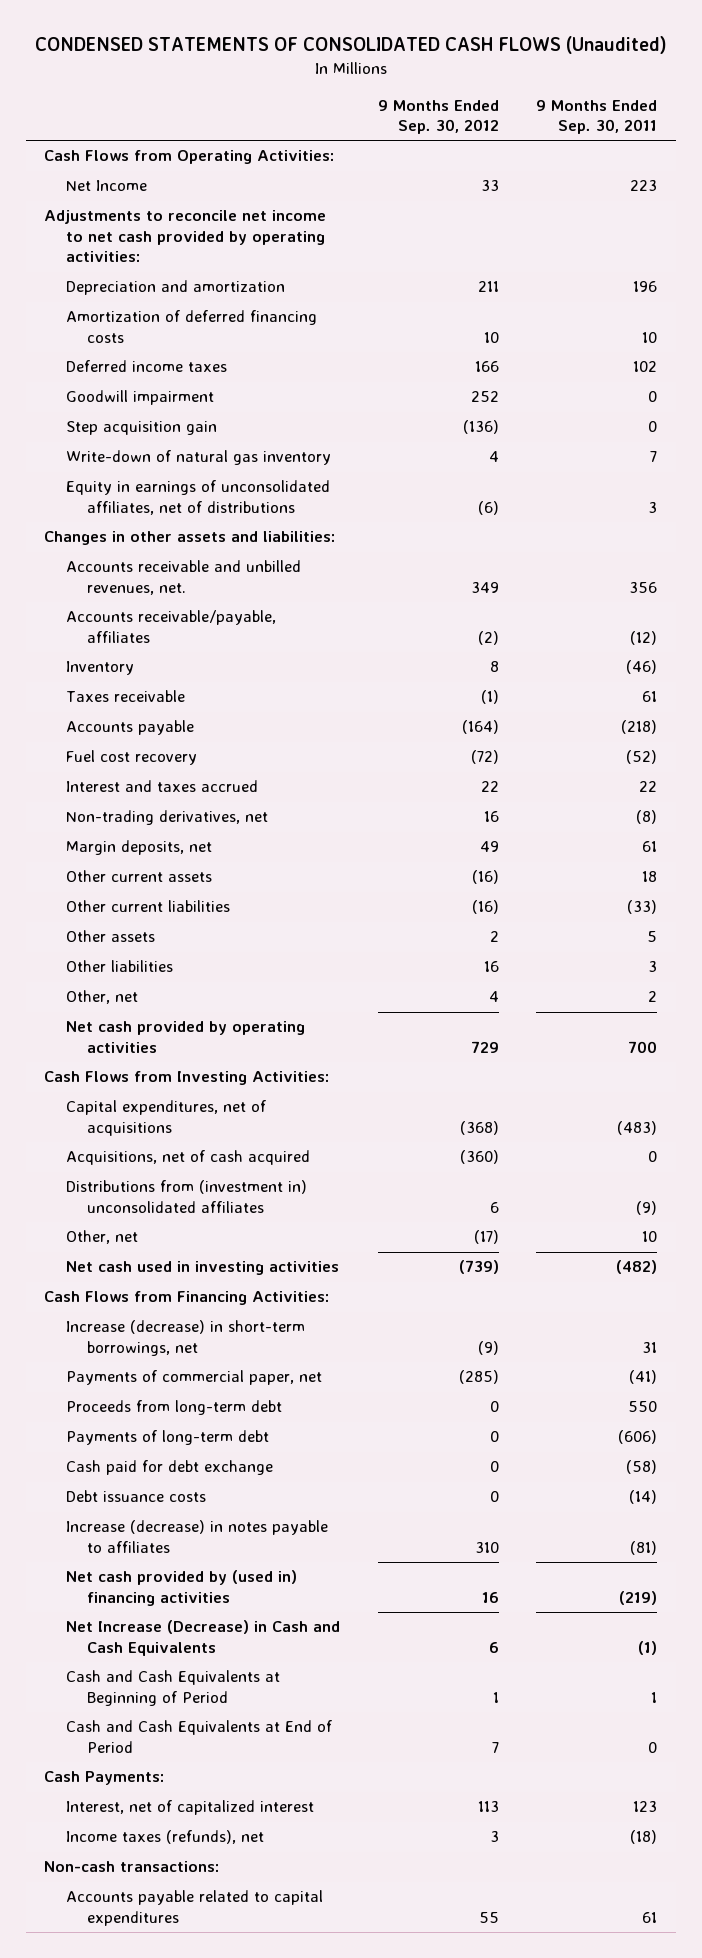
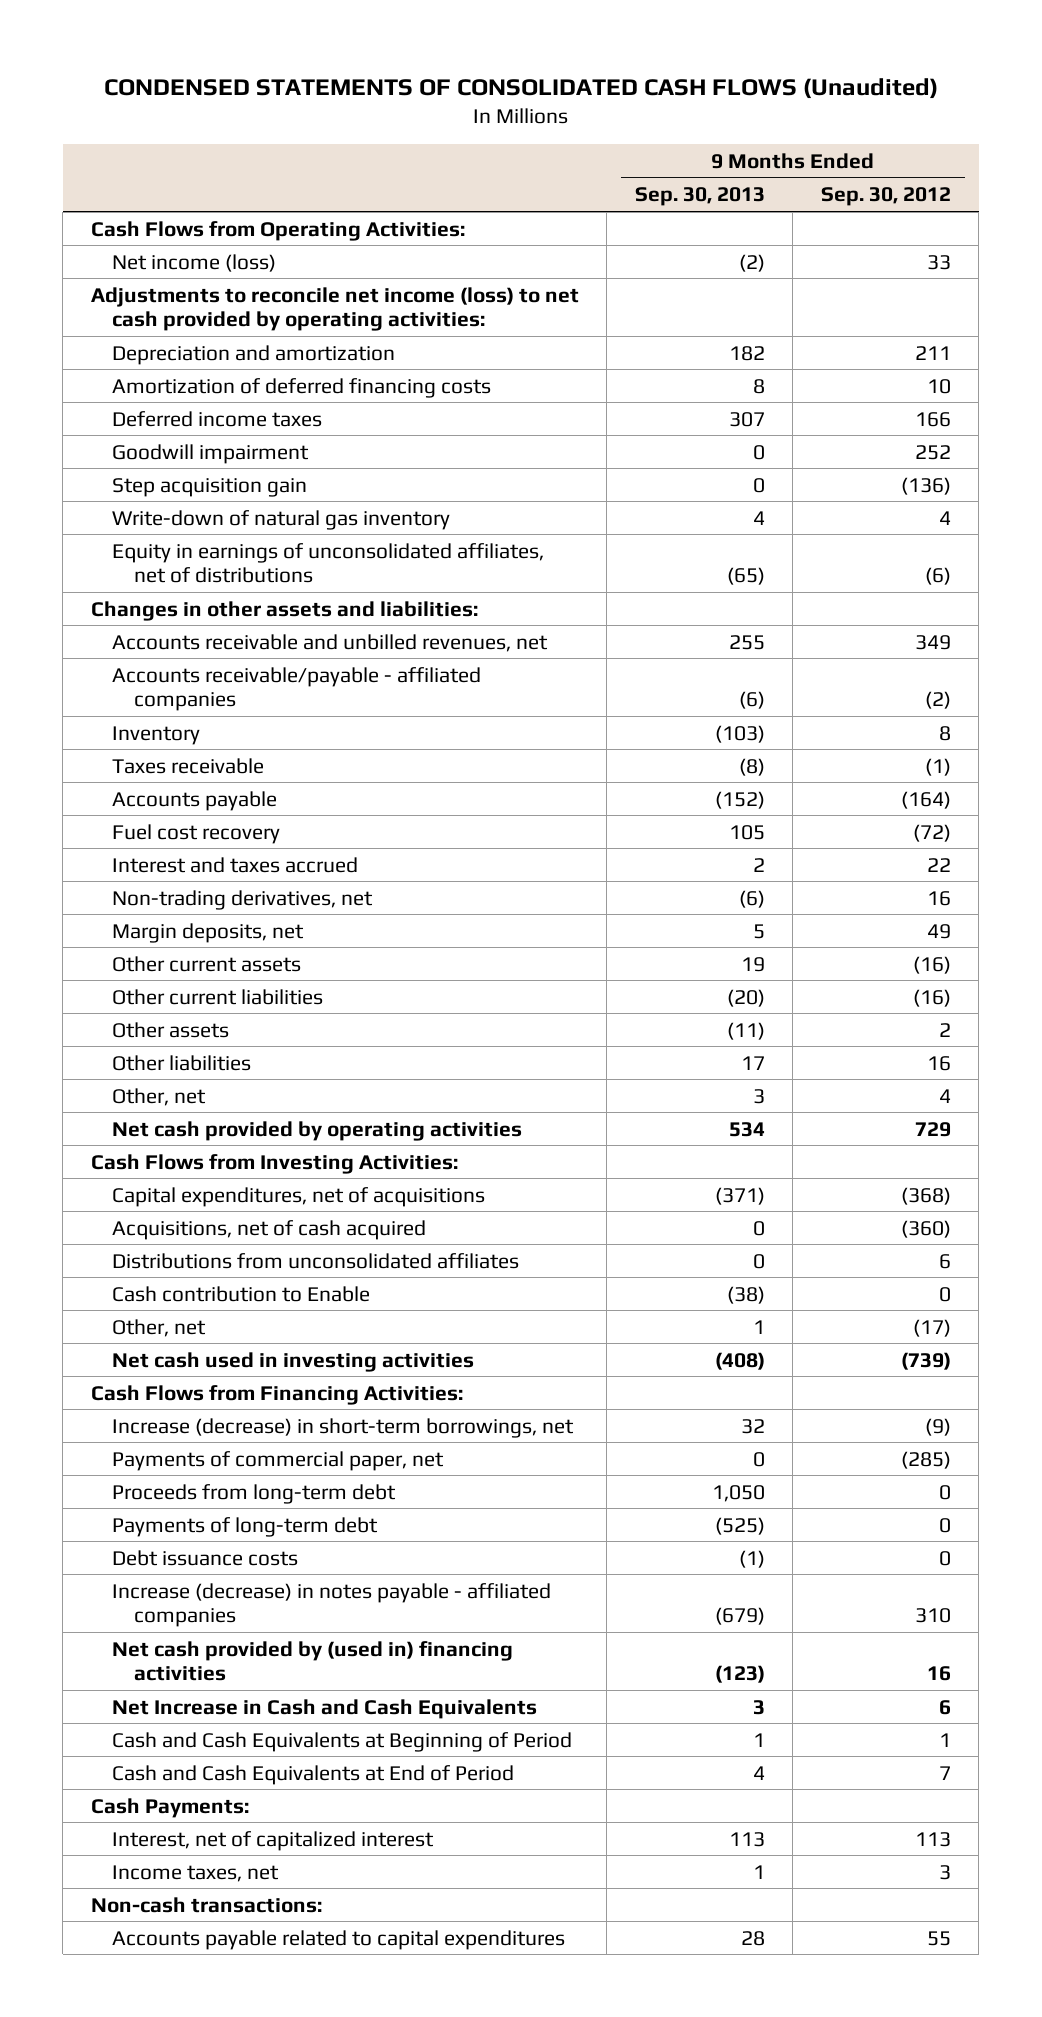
- | 9 Months Ended Sep. 30, 2012 | 9 Months Ended Sep. 30, 2011
+ | 9 Months Ended Sep. 30, 2013 | 9 Months Ended Sep. 30, 2012
- Net Income | 33 | 223
- Adjustments to reconcile net income to net cash provided by operating activities:
+ Net income (loss) | (2) | 33
+ Adjustments to reconcile net income (loss) to net cash provided by operating activities:
- Accounts receivable and unbilled revenues, net. | 349 | 356
- Accounts receivable/payable, affiliates | (2) | (12)
+ Accounts receivable and unbilled revenues, net | 255 | 349
+ Accounts receivable/payable - affiliated companies | (6) | (2)
- Distributions from (investment in) unconsolidated affiliates | 6 | (9)
+ Distributions from unconsolidated affiliates | 0 | 6
+ Cash contribution to Enable | (38) | 0
- Cash paid for debt exchange | 0 | (58)
- Increase (decrease) in notes payable to affiliates | 310 | (81)
+ Increase (decrease) in notes payable - affiliated companies | (679) | 310
- Net Increase (Decrease) in Cash and Cash Equivalents | 6 | (1)
+ Net Increase in Cash and Cash Equivalents | 3 | 6
- Income taxes (refunds), net | 3 | (18)
+ Income taxes, net | 1 | 3

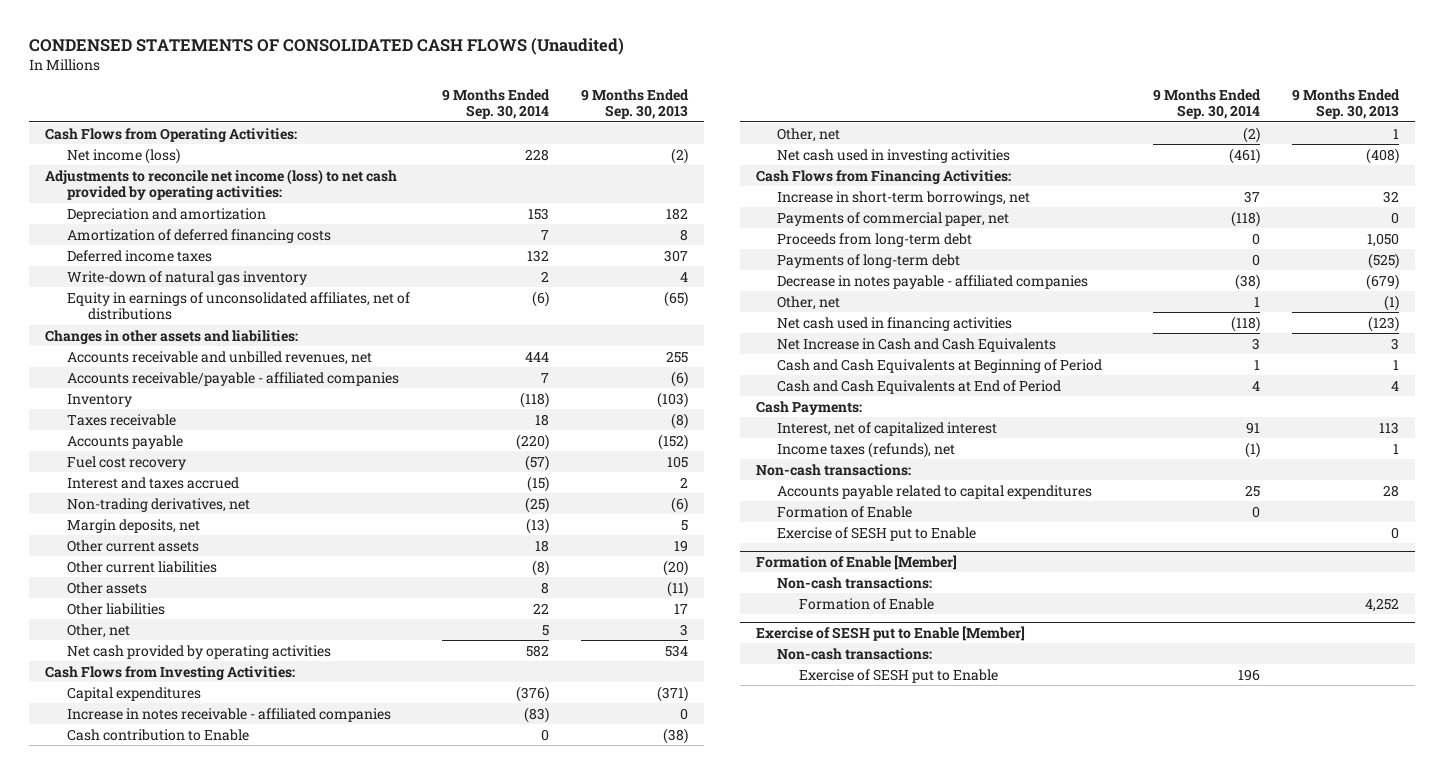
- | 9 Months Ended Sep. 30, 2013 | 9 Months Ended Sep. 30, 2012
+ | 9 Months Ended Sep. 30, 2014 | 9 Months Ended Sep. 30, 2013
- Goodwill impairment | 0 | 252
- Step acquisition gain | 0 | (136)
- Capital expenditures, net of acquisitions | (371) | (368)
- Acquisitions, net of cash acquired | 0 | (360)
- Distributions from unconsolidated affiliates | 0 | 6
+ Capital expenditures | (376) | (371)
+ Increase in notes receivable - affiliated companies | (83) | 0
- Increase (decrease) in short-term borrowings, net | 32 | (9)
+ Increase in short-term borrowings, net | 37 | 32
- Debt issuance costs | (1) | 0
- Increase (decrease) in notes payable - affiliated companies | (679) | 310
- Net cash provided by (used in) financing activities | (123) | 16
+ Decrease in notes payable - affiliated companies | (38) | (679)
+ Other, net | 1 | (1)
+ Net cash used in financing activities | (118) | (123)
- Income taxes, net | 1 | 3
+ Income taxes (refunds), net | (1) | 1
+ Formation of Enable | 0 |
+ Exercise of SESH put to Enable | | 0
+ Formation of Enable [Member]
+ Non-cash transactions:
+ Formation of Enable | | 4,252
+ Exercise of SESH put to Enable [Member]
+ Non-cash transactions:
+ Exercise of SESH put to Enable | 196 |

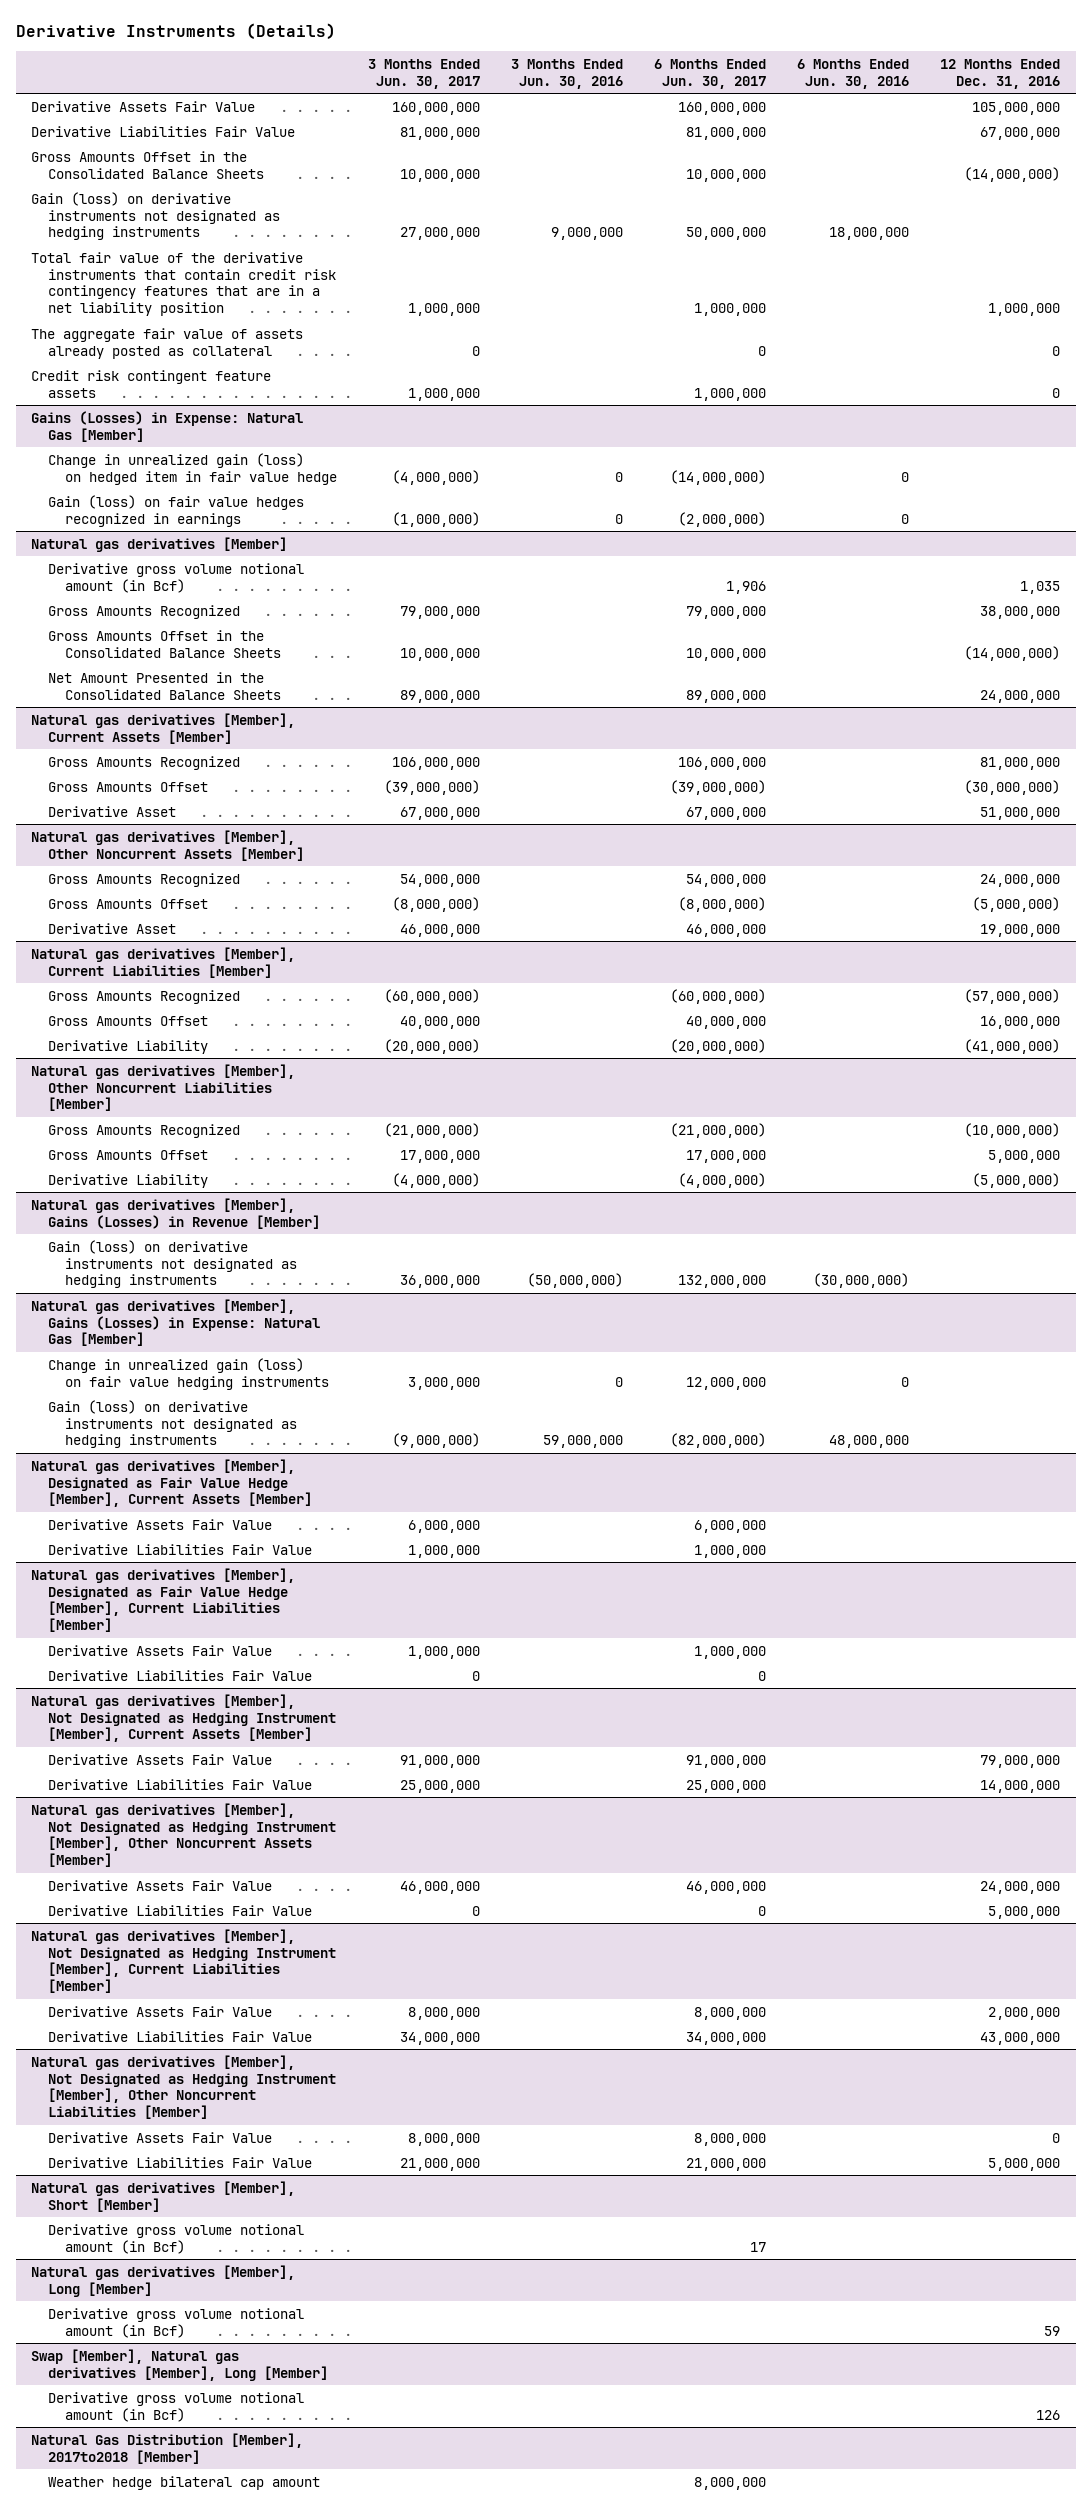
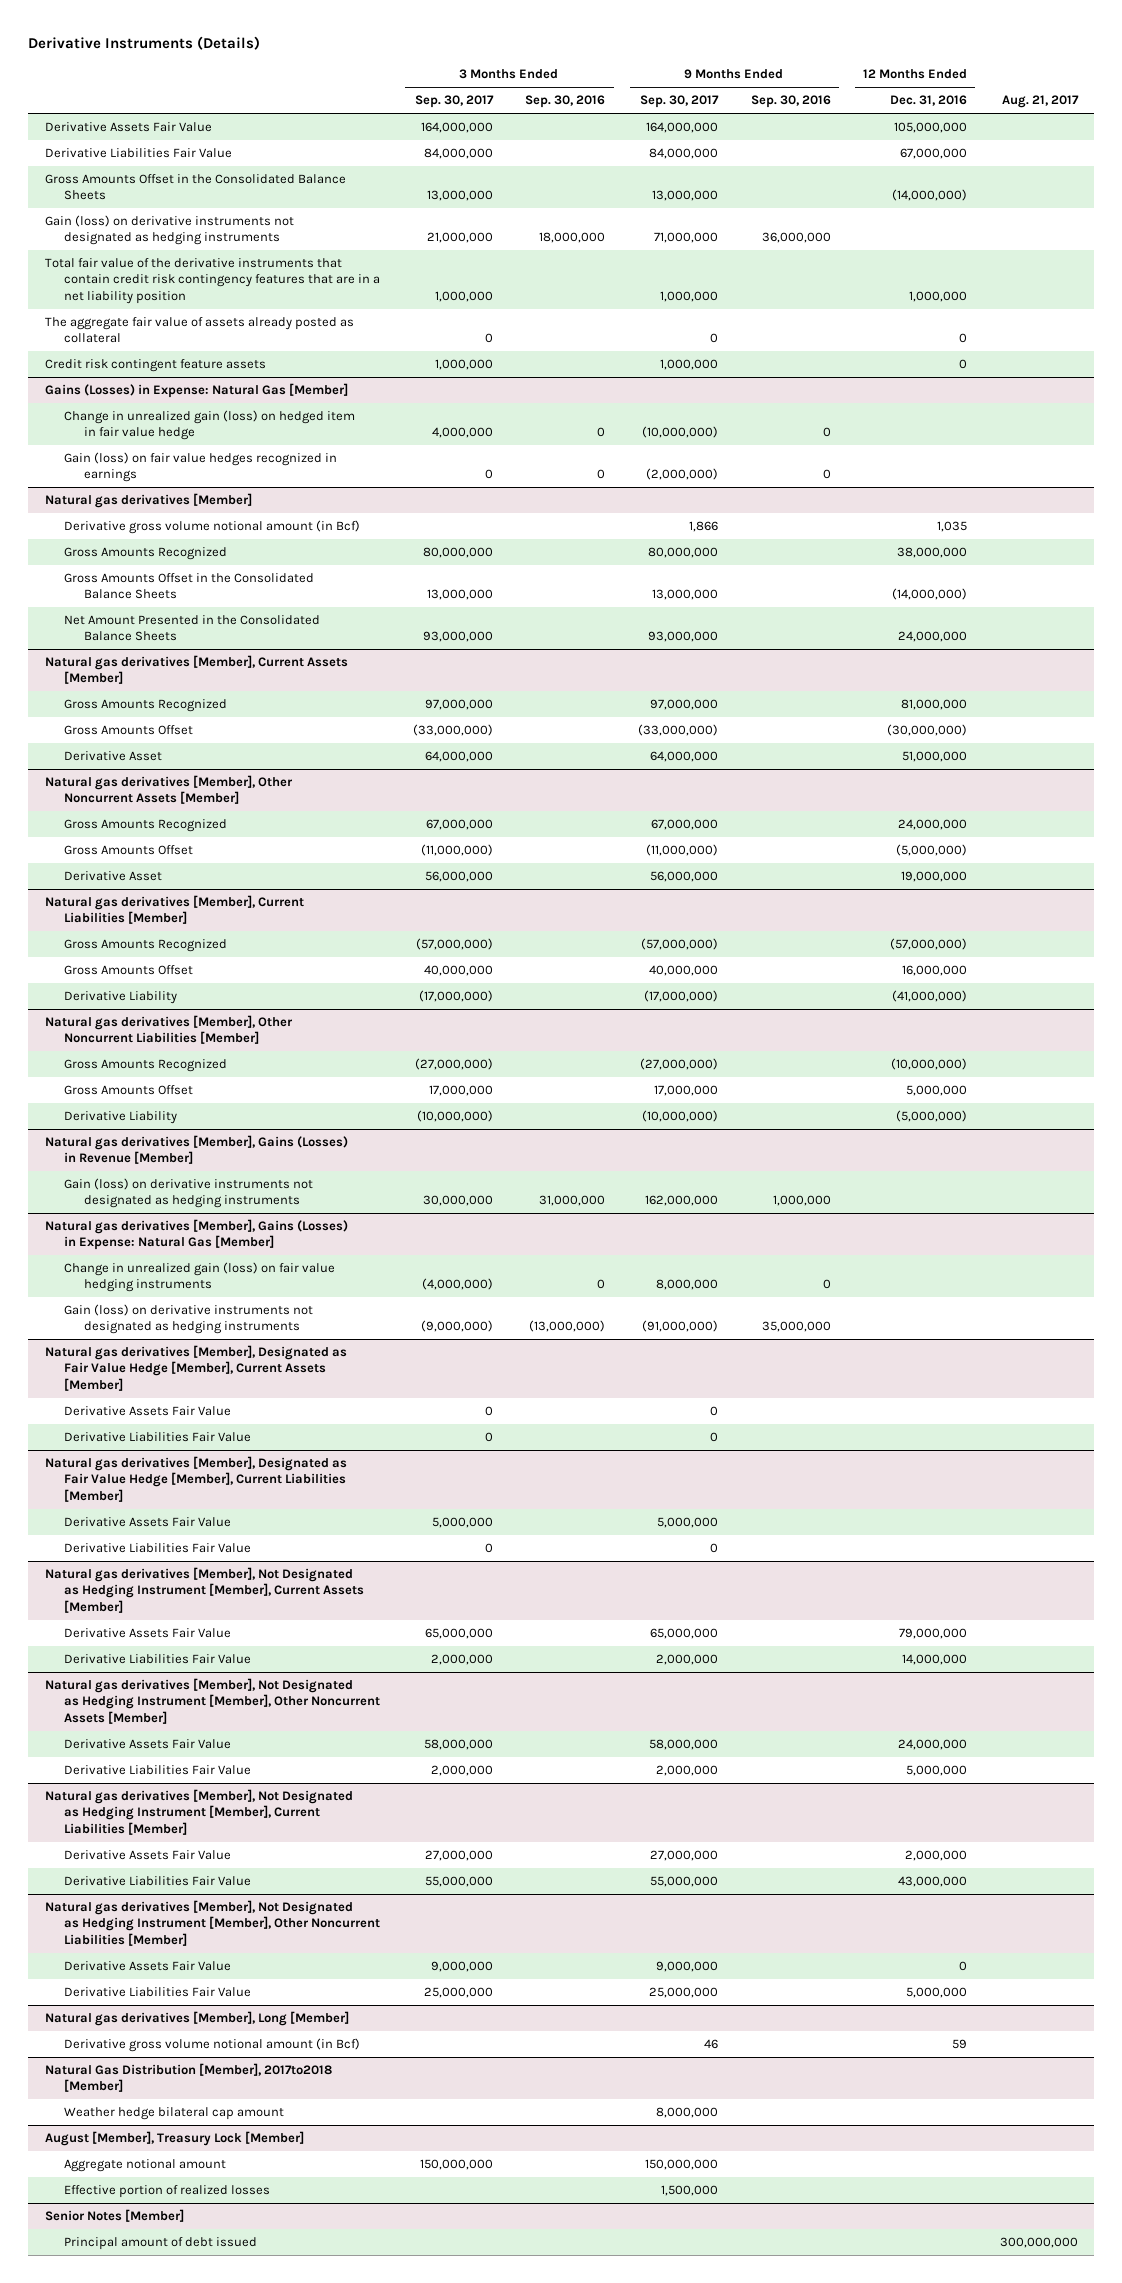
- | 3 Months Ended Jun. 30, 2017 | 3 Months Ended Jun. 30, 2016 | 6 Months Ended Jun. 30, 2017 | 6 Months Ended Jun. 30, 2016 | 12 Months Ended Dec. 31, 2016
+ | 3 Months Ended Sep. 30, 2017 | 3 Months Ended Sep. 30, 2016 | 9 Months Ended Sep. 30, 2017 | 9 Months Ended Sep. 30, 2016 | 12 Months Ended Dec. 31, 2016 | Aug. 21, 2017
- Natural gas derivatives [Member], Short [Member]
- Derivative gross volume notional amount (in Bcf) | | | 17 | |
- Swap [Member], Natural gas derivatives [Member], Long [Member]
- Derivative gross volume notional amount (in Bcf) | | | | | 126
+ August [Member], Treasury Lock [Member]
+ Aggregate notional amount | 150,000,000 | | 150,000,000 | | |
+ Effective portion of realized losses | | | 1,500,000 | | |
+ Senior Notes [Member]
+ Principal amount of debt issued | | | | | | 300,000,000

